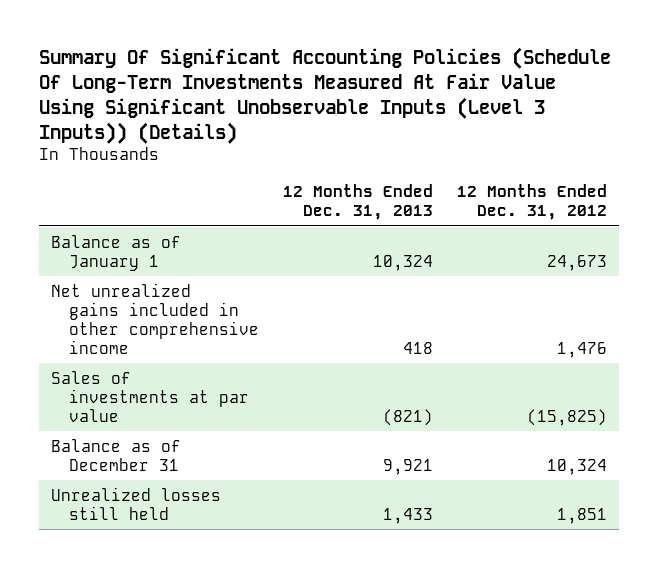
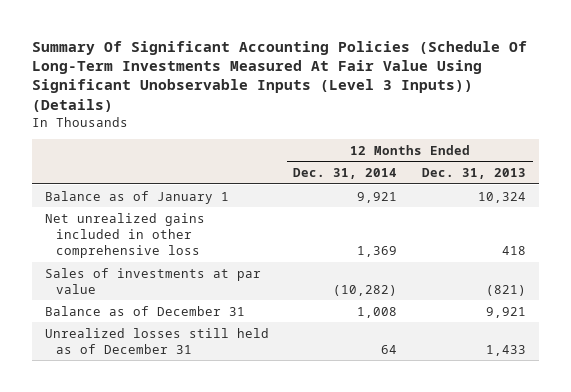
- | 12 Months Ended Dec. 31, 2013 | 12 Months Ended Dec. 31, 2012
+ | 12 Months Ended Dec. 31, 2014 | 12 Months Ended Dec. 31, 2013
- Net unrealized gains included in other comprehensive income | 418 | 1,476
+ Net unrealized gains included in other comprehensive loss | 1,369 | 418
- Unrealized losses still held | 1,433 | 1,851
+ Unrealized losses still held as of December 31 | 64 | 1,433

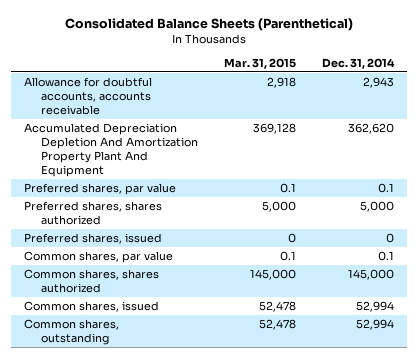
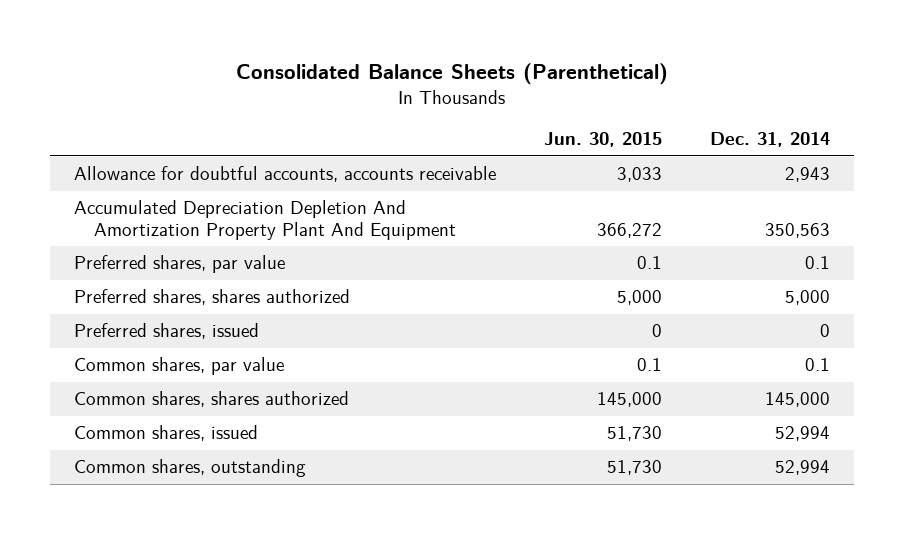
- | Mar. 31, 2015 | Dec. 31, 2014
+ | Jun. 30, 2015 | Dec. 31, 2014
- Accumulated Depreciation Depletion And Amortization Property Plant And Equipment | 369,128 | 362,620
+ Accumulated Depreciation Depletion And Amortization Property Plant And Equipment | 366,272 | 350,563

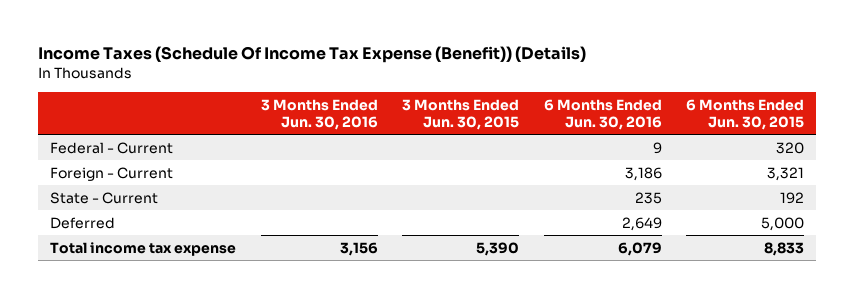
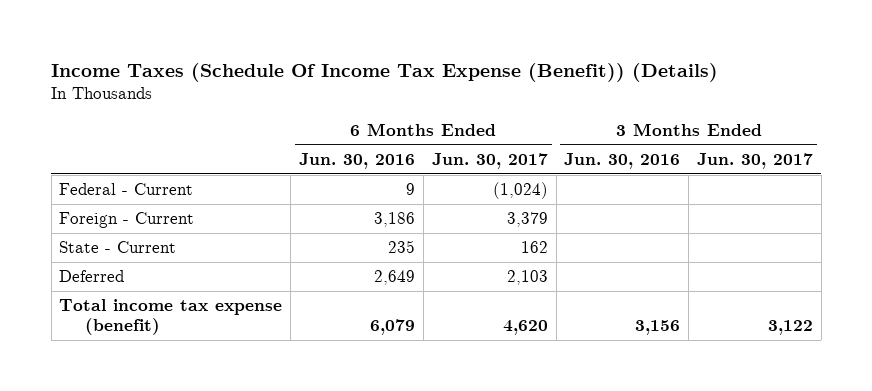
- | 3 Months Ended Jun. 30, 2016 | 3 Months Ended Jun. 30, 2015 | 6 Months Ended Jun. 30, 2016 | 6 Months Ended Jun. 30, 2015
+ | 6 Months Ended Jun. 30, 2016 | 6 Months Ended Jun. 30, 2017 | 3 Months Ended Jun. 30, 2016 | 3 Months Ended Jun. 30, 2017
- Total income tax expense | 3,156 | 5,390 | 6,079 | 8,833
+ Total income tax expense (benefit) | 6,079 | 4,620 | 3,156 | 3,122

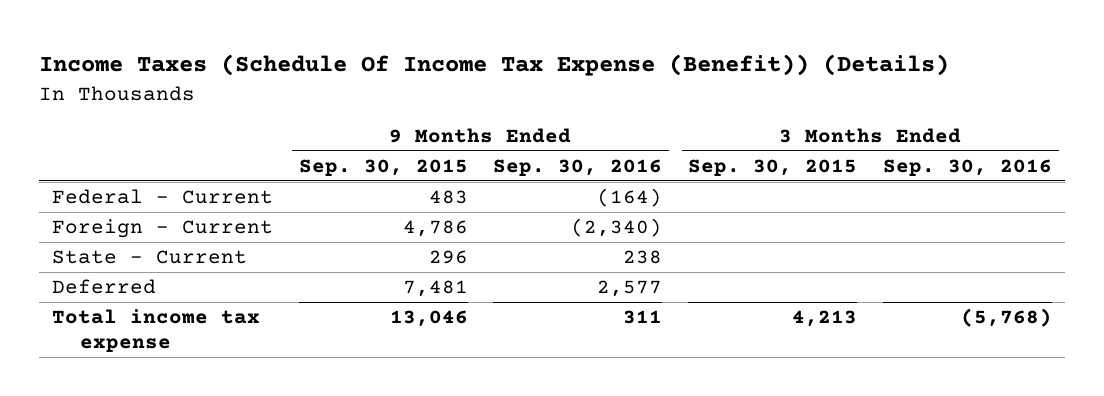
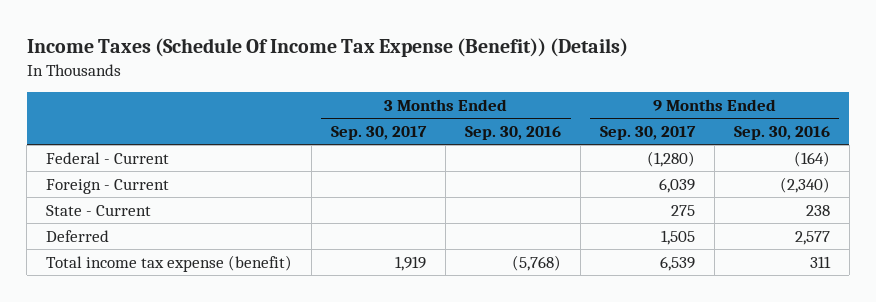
- | 9 Months Ended Sep. 30, 2015 | 9 Months Ended Sep. 30, 2016 | 3 Months Ended Sep. 30, 2015 | 3 Months Ended Sep. 30, 2016
+ | 3 Months Ended Sep. 30, 2017 | 3 Months Ended Sep. 30, 2016 | 9 Months Ended Sep. 30, 2017 | 9 Months Ended Sep. 30, 2016
- Total income tax expense | 13,046 | 311 | 4,213 | (5,768)
+ Total income tax expense (benefit) | 1,919 | (5,768) | 6,539 | 311

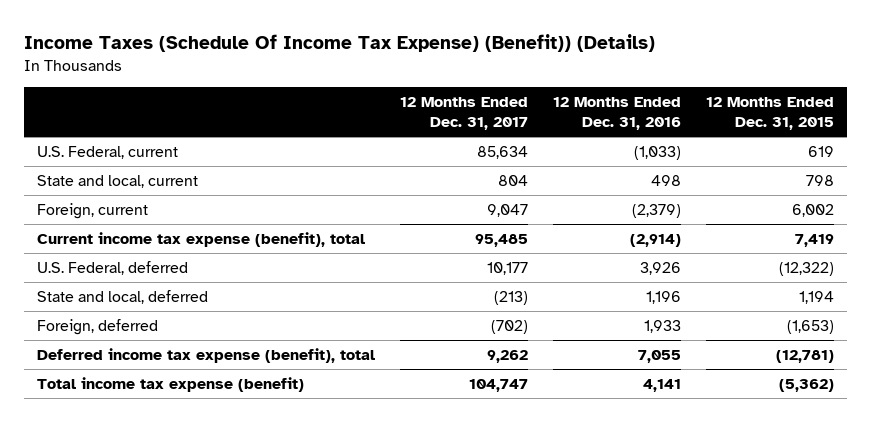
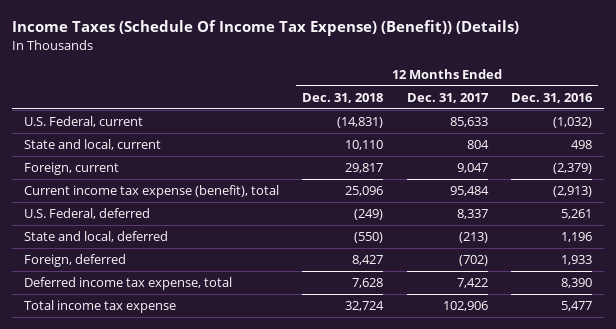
- | 12 Months Ended Dec. 31, 2017 | 12 Months Ended Dec. 31, 2016 | 12 Months Ended Dec. 31, 2015
+ | 12 Months Ended Dec. 31, 2018 | 12 Months Ended Dec. 31, 2017 | 12 Months Ended Dec. 31, 2016
- U.S. Federal, current | 85,634 | (1,033) | 619
+ U.S. Federal, current | (14,831) | 85,633 | (1,032)
- Current income tax expense (benefit), total | 95,485 | (2,914) | 7,419
- U.S. Federal, deferred | 10,177 | 3,926 | (12,322)
+ Current income tax expense (benefit), total | 25,096 | 95,484 | (2,913)
+ U.S. Federal, deferred | (249) | 8,337 | 5,261
- Deferred income tax expense (benefit), total | 9,262 | 7,055 | (12,781)
- Total income tax expense (benefit) | 104,747 | 4,141 | (5,362)
+ Deferred income tax expense, total | 7,628 | 7,422 | 8,390
+ Total income tax expense | 32,724 | 102,906 | 5,477

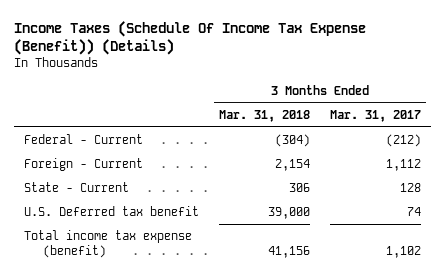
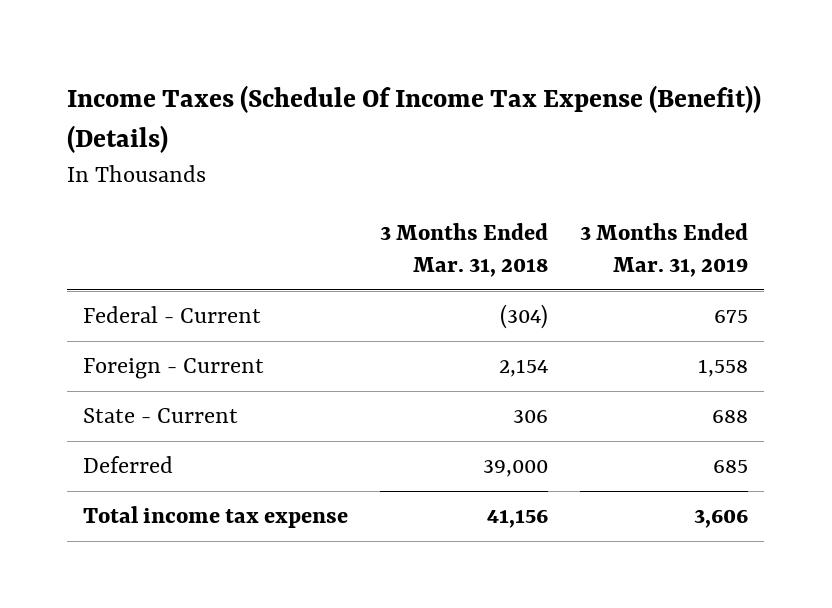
- | 3 Months Ended Mar. 31, 2018 | 3 Months Ended Mar. 31, 2017
+ | 3 Months Ended Mar. 31, 2018 | 3 Months Ended Mar. 31, 2019
- U.S. Deferred tax benefit | 39,000 | 74
- Total income tax expense (benefit) | 41,156 | 1,102
+ Deferred | 39,000 | 685
+ Total income tax expense | 41,156 | 3,606

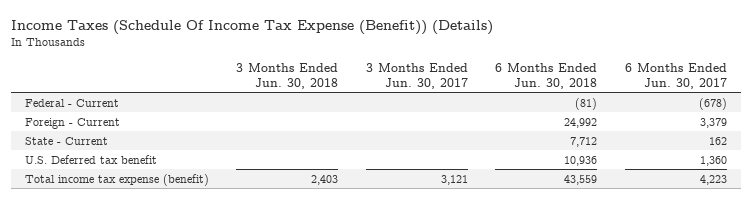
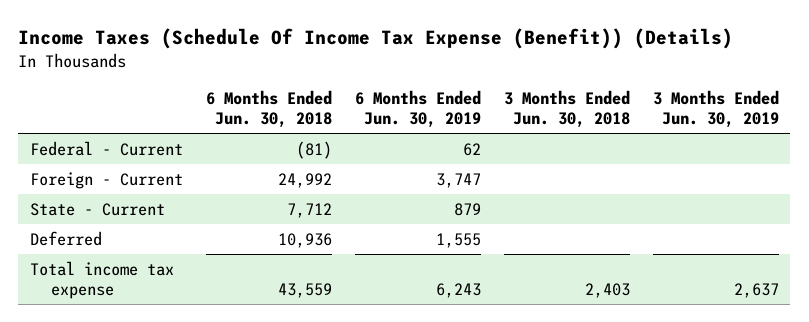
- | 3 Months Ended Jun. 30, 2018 | 3 Months Ended Jun. 30, 2017 | 6 Months Ended Jun. 30, 2018 | 6 Months Ended Jun. 30, 2017
+ | 6 Months Ended Jun. 30, 2018 | 6 Months Ended Jun. 30, 2019 | 3 Months Ended Jun. 30, 2018 | 3 Months Ended Jun. 30, 2019
- U.S. Deferred tax benefit | | | 10,936 | 1,360
- Total income tax expense (benefit) | 2,403 | 3,121 | 43,559 | 4,223
+ Deferred | 10,936 | 1,555 | |
+ Total income tax expense | 43,559 | 6,243 | 2,403 | 2,637

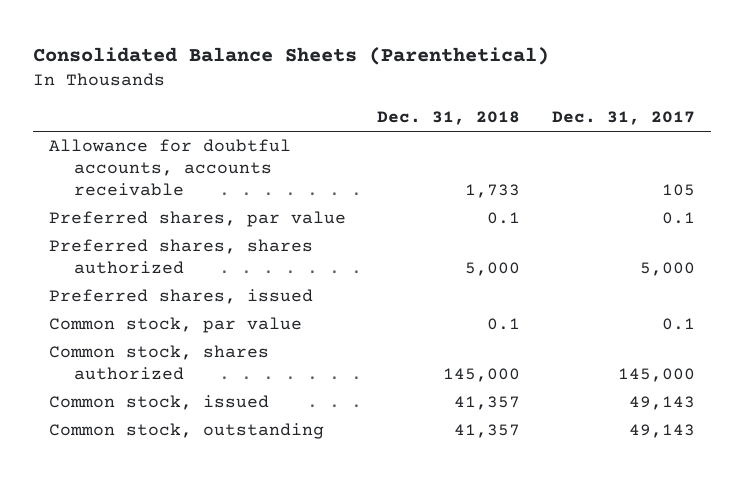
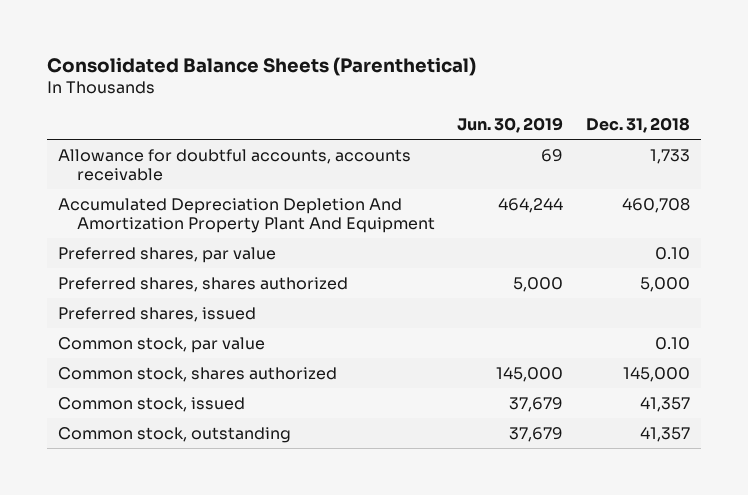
- | Dec. 31, 2018 | Dec. 31, 2017
+ | Jun. 30, 2019 | Dec. 31, 2018
- Preferred shares, par value | 0.1 | 0.1
+ Accumulated Depreciation Depletion And Amortization Property Plant And Equipment | 464,244 | 460,708
+ Preferred shares, par value | | 0.10
- Common stock, par value | 0.1 | 0.1
+ Common stock, par value | | 0.10

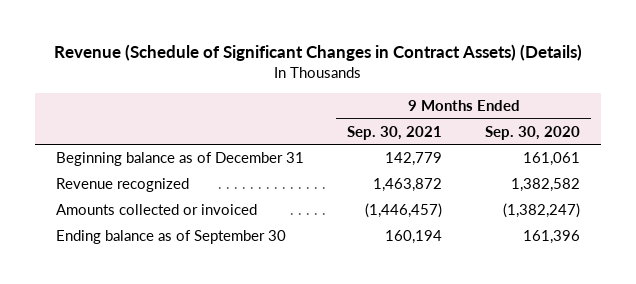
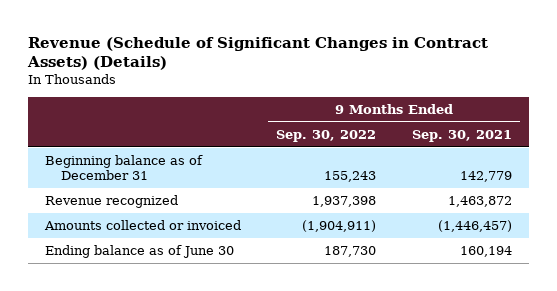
- | 9 Months Ended Sep. 30, 2021 | 9 Months Ended Sep. 30, 2020
+ | 9 Months Ended Sep. 30, 2022 | 9 Months Ended Sep. 30, 2021
- Ending balance as of September 30 | 160,194 | 161,396
+ Ending balance as of June 30 | 187,730 | 160,194

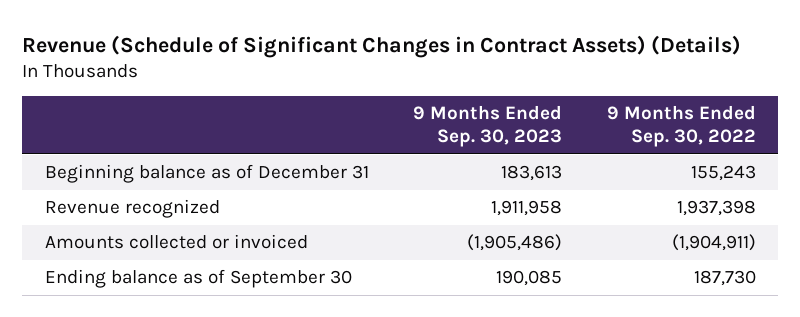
- | 9 Months Ended Sep. 30, 2022 | 9 Months Ended Sep. 30, 2021
+ | 9 Months Ended Sep. 30, 2023 | 9 Months Ended Sep. 30, 2022
- Ending balance as of June 30 | 187,730 | 160,194
+ Ending balance as of September 30 | 190,085 | 187,730

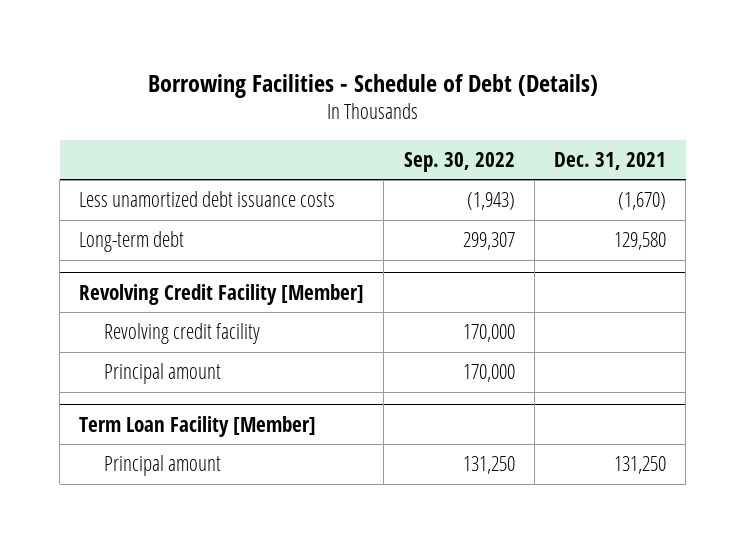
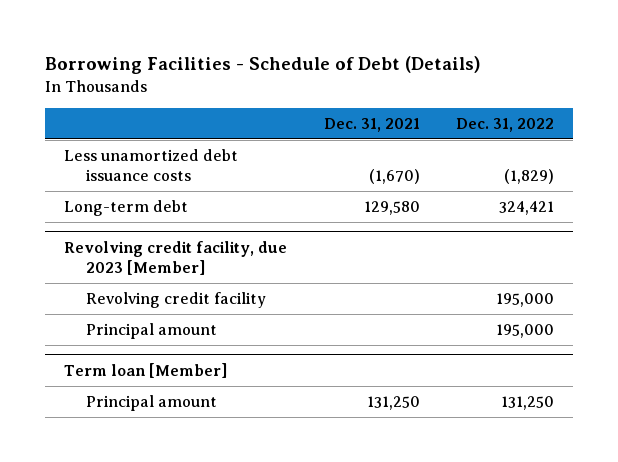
- | Sep. 30, 2022 | Dec. 31, 2021
+ | Dec. 31, 2021 | Dec. 31, 2022
- Revolving Credit Facility [Member]
+ Revolving credit facility, due 2023 [Member]
- Term Loan Facility [Member]
+ Term loan [Member]

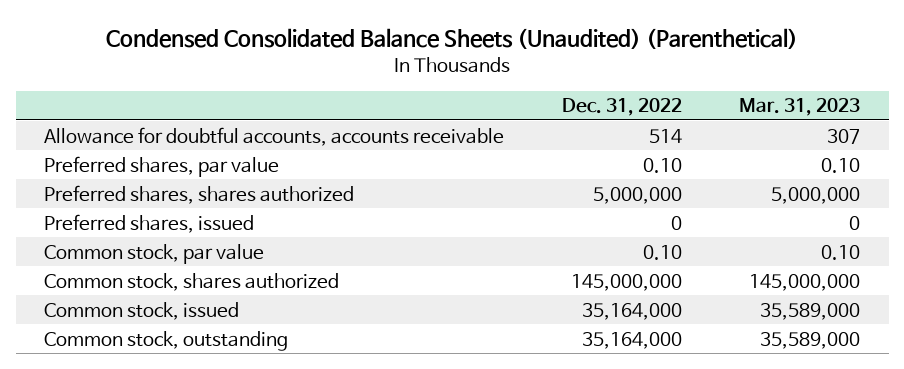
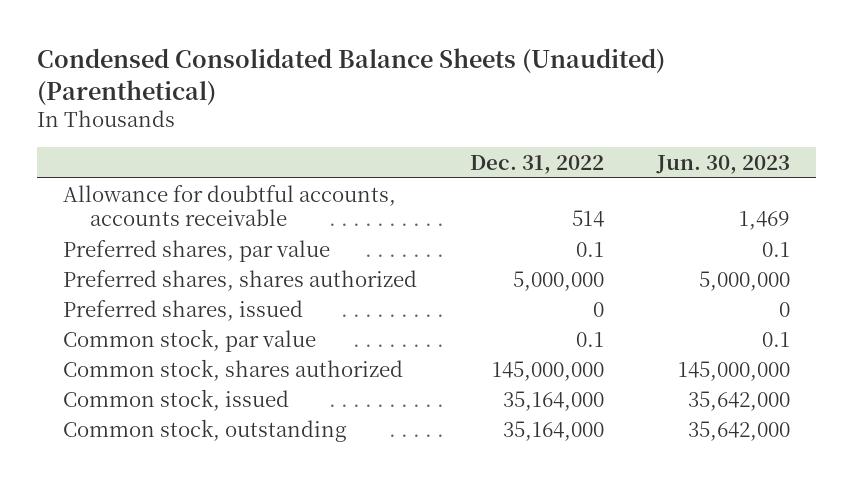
- | Dec. 31, 2022 | Mar. 31, 2023
+ | Dec. 31, 2022 | Jun. 30, 2023
- Preferred shares, par value | 0.10 | 0.10
+ Preferred shares, par value | 0.1 | 0.1
- Common stock, par value | 0.10 | 0.10
+ Common stock, par value | 0.1 | 0.1

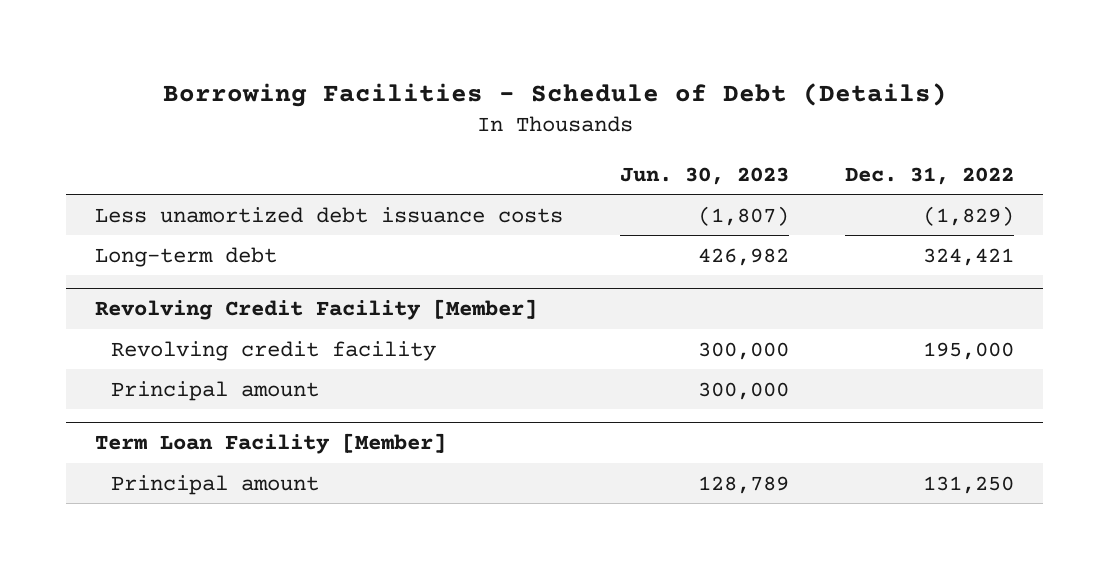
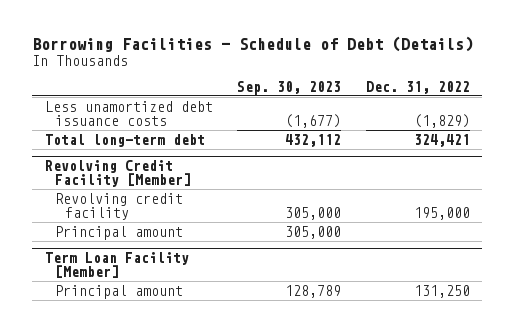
- | Jun. 30, 2023 | Dec. 31, 2022
+ | Sep. 30, 2023 | Dec. 31, 2022
- Long-term debt | 426,982 | 324,421
+ Total long-term debt | 432,112 | 324,421

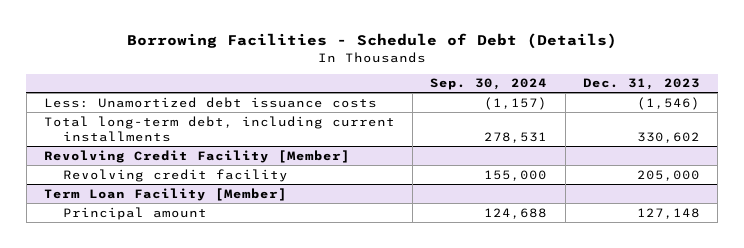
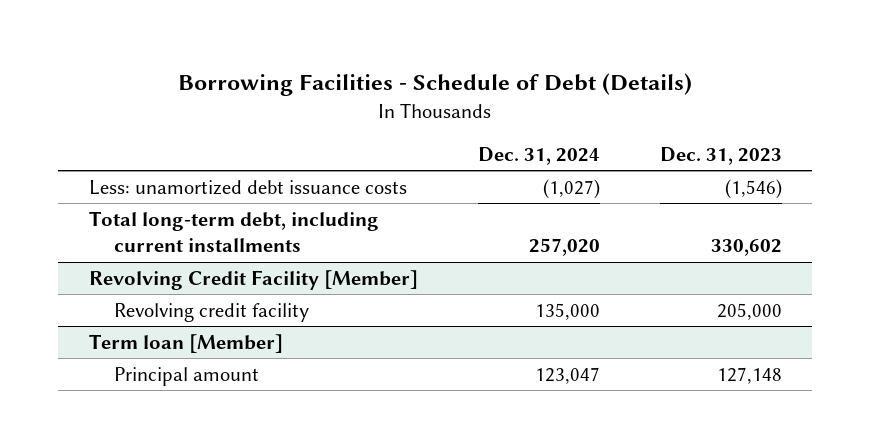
- | Sep. 30, 2024 | Dec. 31, 2023
+ | Dec. 31, 2024 | Dec. 31, 2023
- Less: Unamortized debt issuance costs | (1,157) | (1,546)
+ Less: unamortized debt issuance costs | (1,027) | (1,546)
- Term Loan Facility [Member]
+ Term loan [Member]

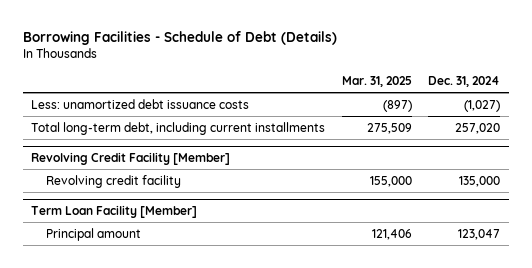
- | Dec. 31, 2024 | Dec. 31, 2023
+ | Mar. 31, 2025 | Dec. 31, 2024
- Term loan [Member]
+ Term Loan Facility [Member]

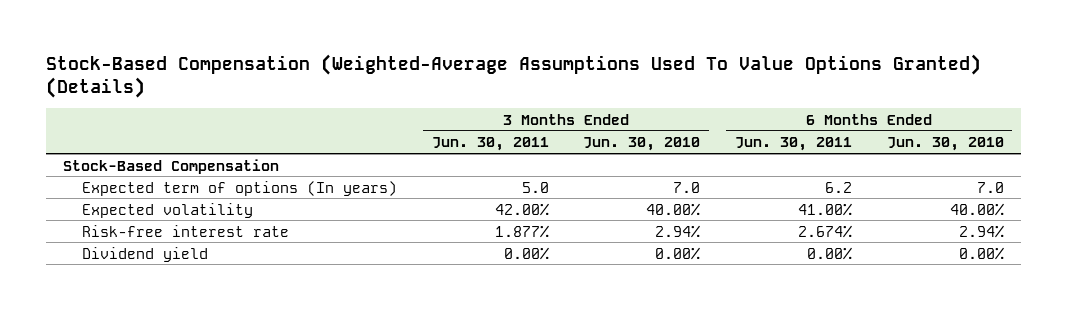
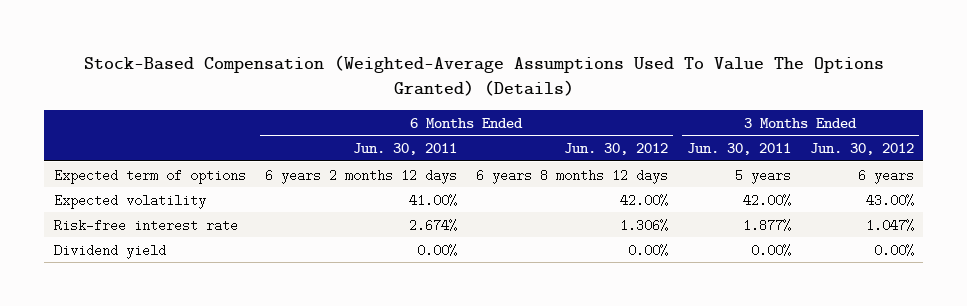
- Stock-Based Compensation (Weighted-Average Assumptions Used To Value Options Granted) (Details)
+ Stock-Based Compensation (Weighted-Average Assumptions Used To Value The Options Granted) (Details)
- | 3 Months Ended Jun. 30, 2011 | 3 Months Ended Jun. 30, 2010 | 6 Months Ended Jun. 30, 2011 | 6 Months Ended Jun. 30, 2010
+ | 6 Months Ended Jun. 30, 2011 | 6 Months Ended Jun. 30, 2012 | 3 Months Ended Jun. 30, 2011 | 3 Months Ended Jun. 30, 2012
- Stock-Based Compensation
- Expected term of options (In years) | 5.0 | 7.0 | 6.2 | 7.0
+ Expected term of options | 6 years 2 months 12 days | 6 years 8 months 12 days | 5 years | 6 years

